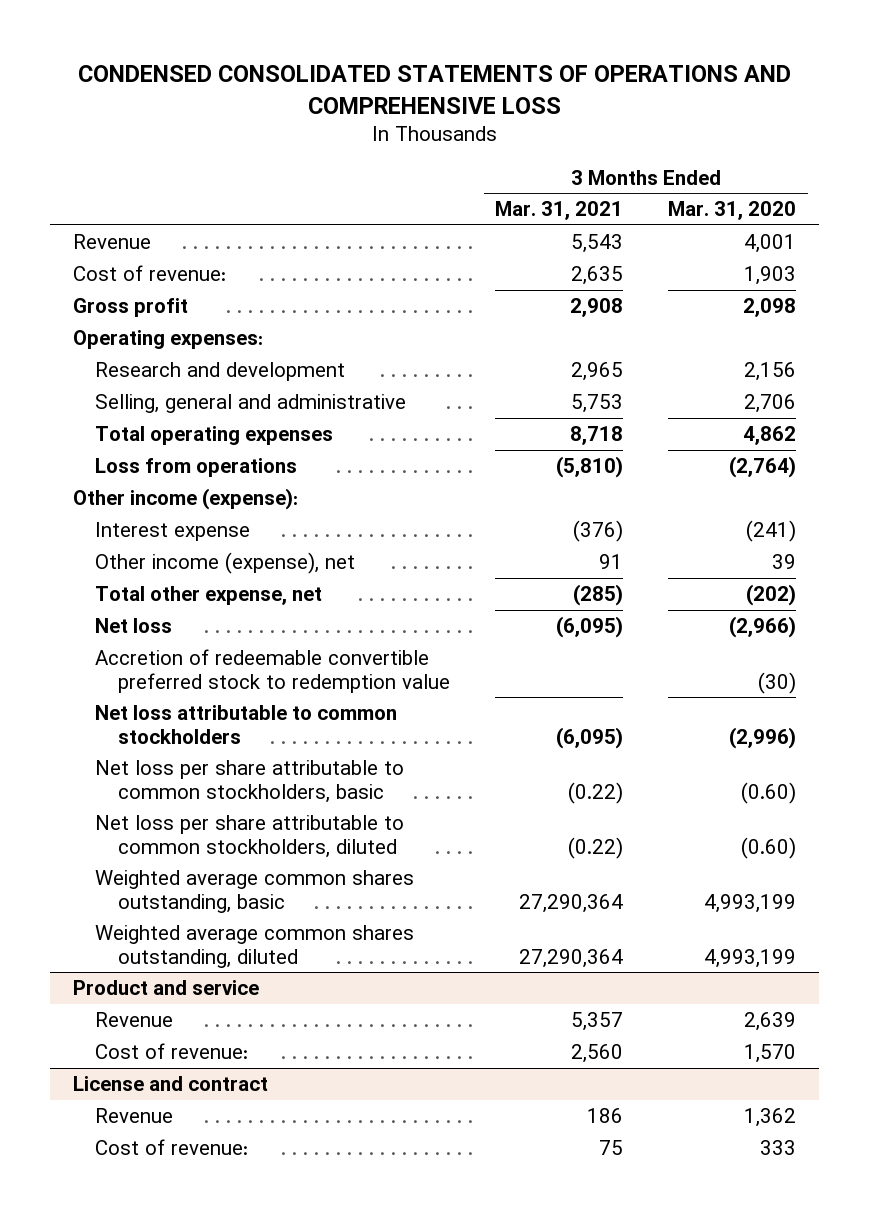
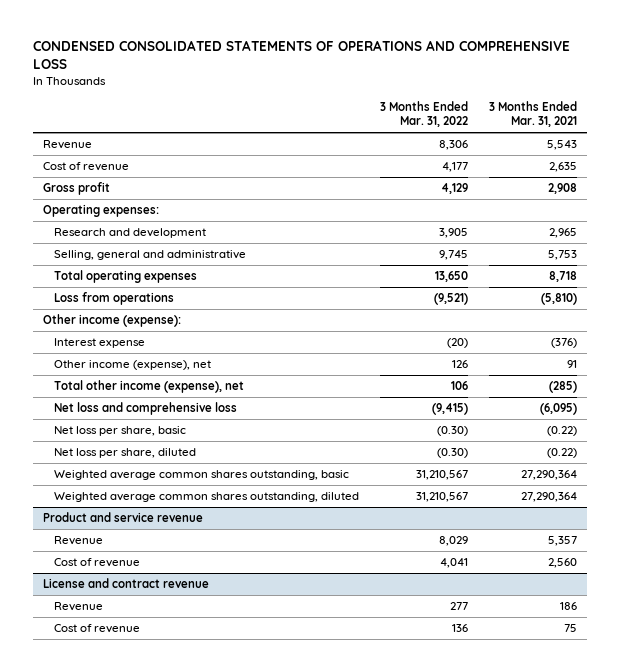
- | 3 Months Ended Mar. 31, 2021 | 3 Months Ended Mar. 31, 2020
+ | 3 Months Ended Mar. 31, 2022 | 3 Months Ended Mar. 31, 2021
- Cost of revenue: | 2,635 | 1,903
+ Cost of revenue | 4,177 | 2,635
- Total other expense, net | (285) | (202)
- Net loss | (6,095) | (2,966)
- Accretion of redeemable convertible preferred stock to redemption value | | (30)
- Net loss attributable to common stockholders | (6,095) | (2,996)
- Net loss per share attributable to common stockholders, basic | (0.22) | (0.60)
- Net loss per share attributable to common stockholders, diluted | (0.22) | (0.60)
+ Total other income (expense), net | 106 | (285)
+ Net loss and comprehensive loss | (9,415) | (6,095)
+ Net loss per share, basic | (0.30) | (0.22)
+ Net loss per share, diluted | (0.30) | (0.22)
- Product and service
+ Product and service revenue
- Cost of revenue: | 2,560 | 1,570
- License and contract
+ Cost of revenue | 4,041 | 2,560
+ License and contract revenue
- Cost of revenue: | 75 | 333
+ Cost of revenue | 136 | 75

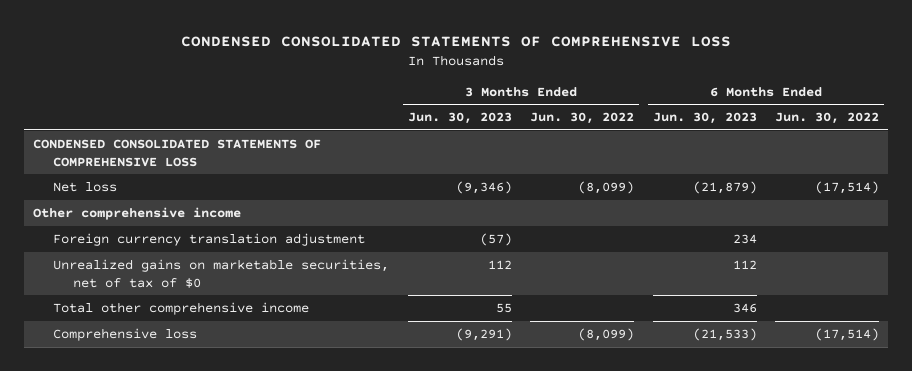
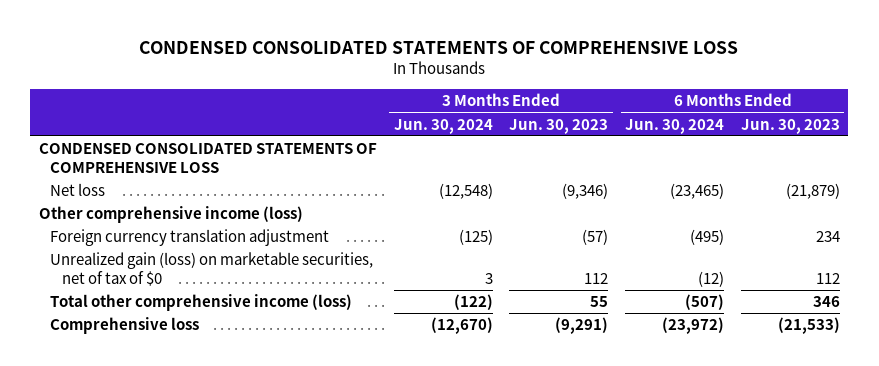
- | 3 Months Ended Jun. 30, 2023 | 3 Months Ended Jun. 30, 2022 | 6 Months Ended Jun. 30, 2023 | 6 Months Ended Jun. 30, 2022
+ | 3 Months Ended Jun. 30, 2024 | 3 Months Ended Jun. 30, 2023 | 6 Months Ended Jun. 30, 2024 | 6 Months Ended Jun. 30, 2023
- Other comprehensive income
+ Other comprehensive income (loss)
- Unrealized gains on marketable securities, net of tax of $0 | 112 | | 112 |
- Total other comprehensive income | 55 | | 346 |
+ Unrealized gain (loss) on marketable securities, net of tax of $0 | 3 | 112 | (12) | 112
+ Total other comprehensive income (loss) | (122) | 55 | (507) | 346

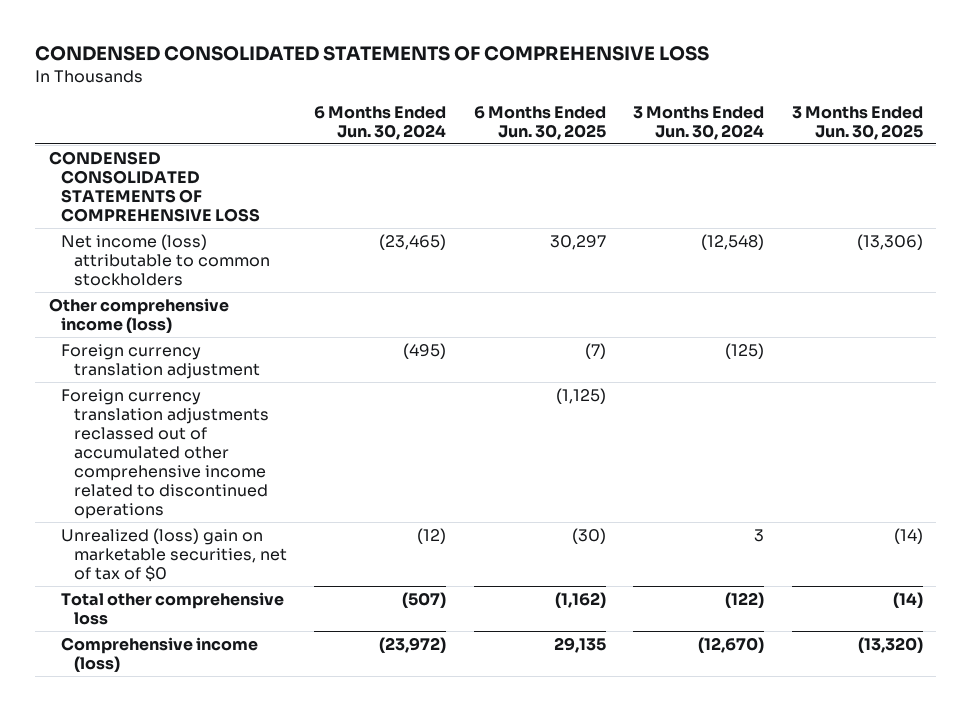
- | 3 Months Ended Jun. 30, 2024 | 3 Months Ended Jun. 30, 2023 | 6 Months Ended Jun. 30, 2024 | 6 Months Ended Jun. 30, 2023
+ | 6 Months Ended Jun. 30, 2024 | 6 Months Ended Jun. 30, 2025 | 3 Months Ended Jun. 30, 2024 | 3 Months Ended Jun. 30, 2025
- Net loss | (12,548) | (9,346) | (23,465) | (21,879)
+ Net income (loss) attributable to common stockholders | (23,465) | 30,297 | (12,548) | (13,306)
- Unrealized gain (loss) on marketable securities, net of tax of $0 | 3 | 112 | (12) | 112
- Total other comprehensive income (loss) | (122) | 55 | (507) | 346
- Comprehensive loss | (12,670) | (9,291) | (23,972) | (21,533)
+ Foreign currency translation adjustments reclassed out of accumulated other comprehensive income related to discontinued operations | | (1,125) | |
+ Unrealized (loss) gain on marketable securities, net of tax of $0 | (12) | (30) | 3 | (14)
+ Total other comprehensive loss | (507) | (1,162) | (122) | (14)
+ Comprehensive income (loss) | (23,972) | 29,135 | (12,670) | (13,320)

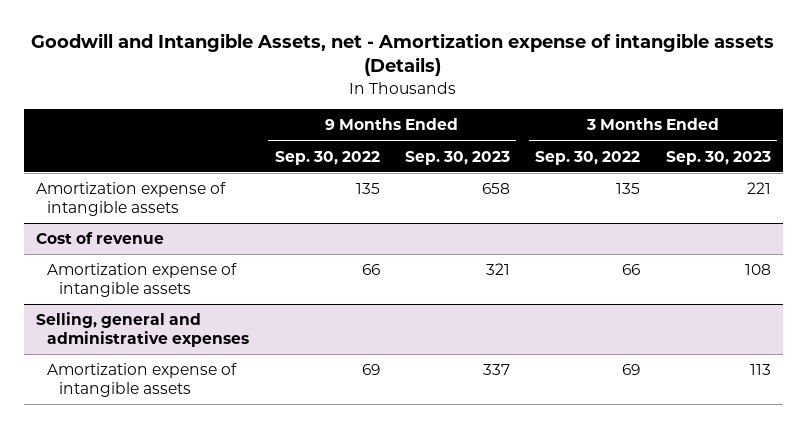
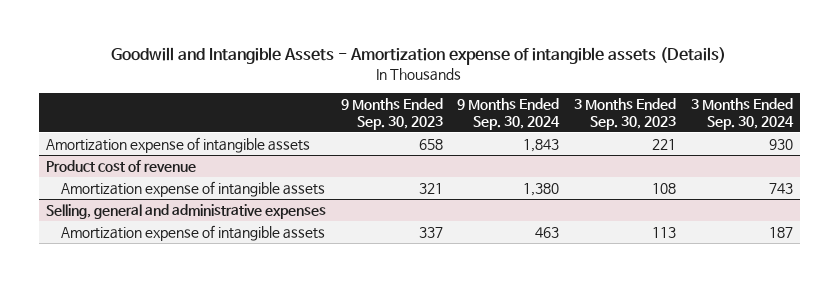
- Goodwill and Intangible Assets, net - Amortization expense of intangible assets (Details)
+ Goodwill and Intangible Assets - Amortization expense of intangible assets (Details)
- | 9 Months Ended Sep. 30, 2022 | 9 Months Ended Sep. 30, 2023 | 3 Months Ended Sep. 30, 2022 | 3 Months Ended Sep. 30, 2023
+ | 9 Months Ended Sep. 30, 2023 | 9 Months Ended Sep. 30, 2024 | 3 Months Ended Sep. 30, 2023 | 3 Months Ended Sep. 30, 2024
- Cost of revenue
+ Product cost of revenue

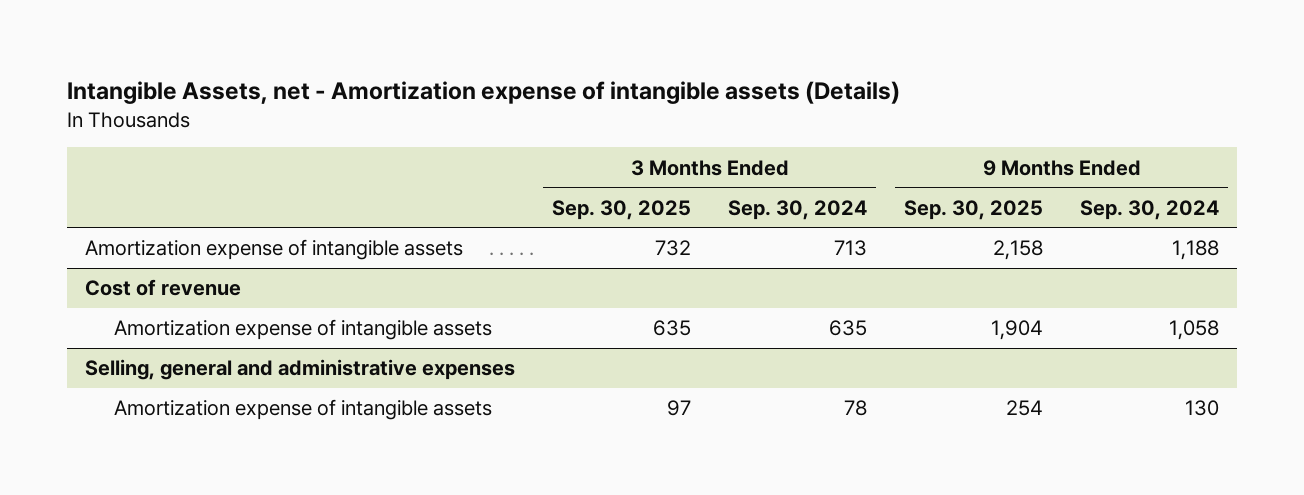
- Goodwill and Intangible Assets - Amortization expense of intangible assets (Details)
+ Intangible Assets, net - Amortization expense of intangible assets (Details)
- | 9 Months Ended Sep. 30, 2023 | 9 Months Ended Sep. 30, 2024 | 3 Months Ended Sep. 30, 2023 | 3 Months Ended Sep. 30, 2024
+ | 3 Months Ended Sep. 30, 2025 | 3 Months Ended Sep. 30, 2024 | 9 Months Ended Sep. 30, 2025 | 9 Months Ended Sep. 30, 2024
- Amortization expense of intangible assets | 658 | 1,843 | 221 | 930
- Product cost of revenue
- Amortization expense of intangible assets | 321 | 1,380 | 108 | 743
+ Amortization expense of intangible assets | 732 | 713 | 2,158 | 1,188
+ Cost of revenue
+ Amortization expense of intangible assets | 635 | 635 | 1,904 | 1,058
@ Selling, general and administrative expenses
- Amortization expense of intangible assets | 337 | 463 | 113 | 187
+ Amortization expense of intangible assets | 97 | 78 | 254 | 130

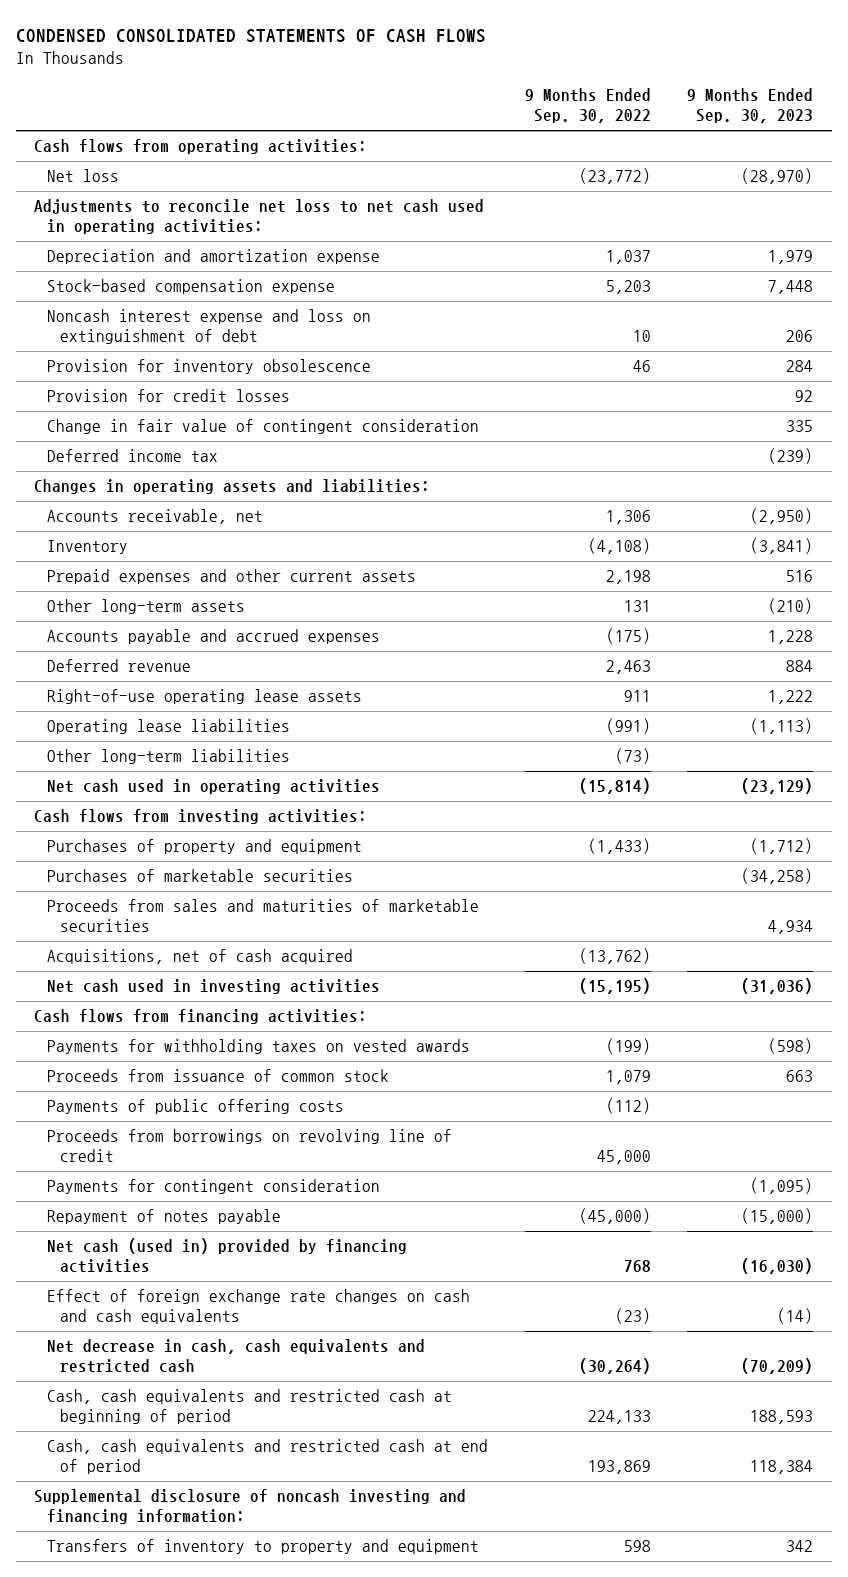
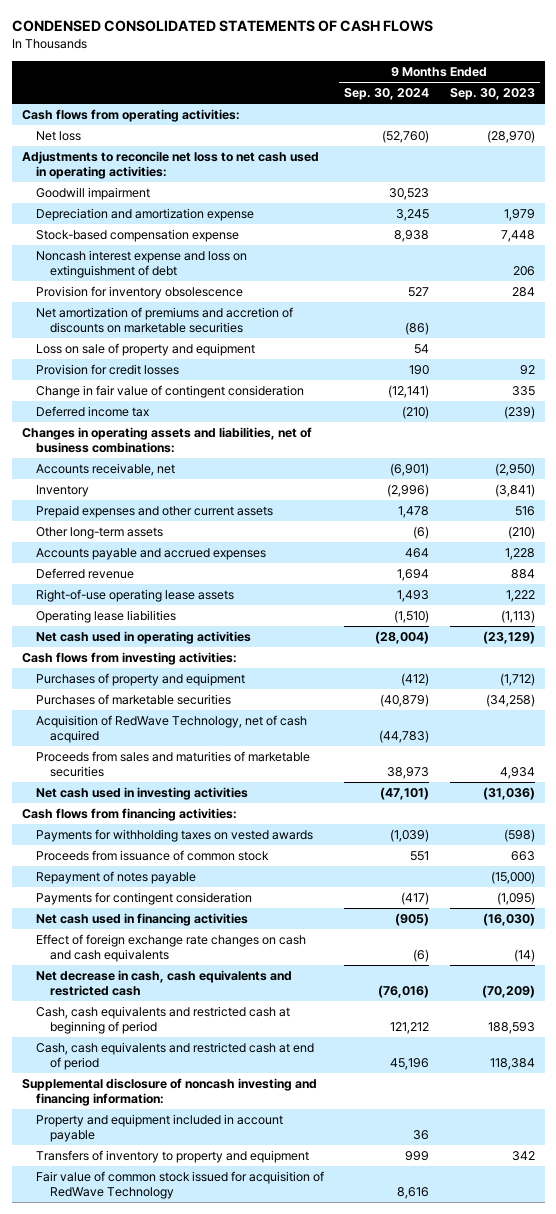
- | 9 Months Ended Sep. 30, 2022 | 9 Months Ended Sep. 30, 2023
+ | 9 Months Ended Sep. 30, 2024 | 9 Months Ended Sep. 30, 2023
+ Goodwill impairment | 30,523 |
+ Net amortization of premiums and accretion of discounts on marketable securities | (86) |
+ Loss on sale of property and equipment | 54 |
- Changes in operating assets and liabilities:
+ Changes in operating assets and liabilities, net of business combinations:
- Other long-term liabilities | (73) |
+ Acquisition of RedWave Technology, net of cash acquired | (44,783) |
- Acquisitions, net of cash acquired | (13,762) |
- Payments of public offering costs | (112) |
- Proceeds from borrowings on revolving line of credit | 45,000 |
- Net cash (used in) provided by financing activities | 768 | (16,030)
moved down: Payments for contingent consideration | (417) | (1,095)
+ Net cash used in financing activities | (905) | (16,030)
+ Property and equipment included in account payable | 36 |
+ Fair value of common stock issued for acquisition of RedWave Technology | 8,616 |

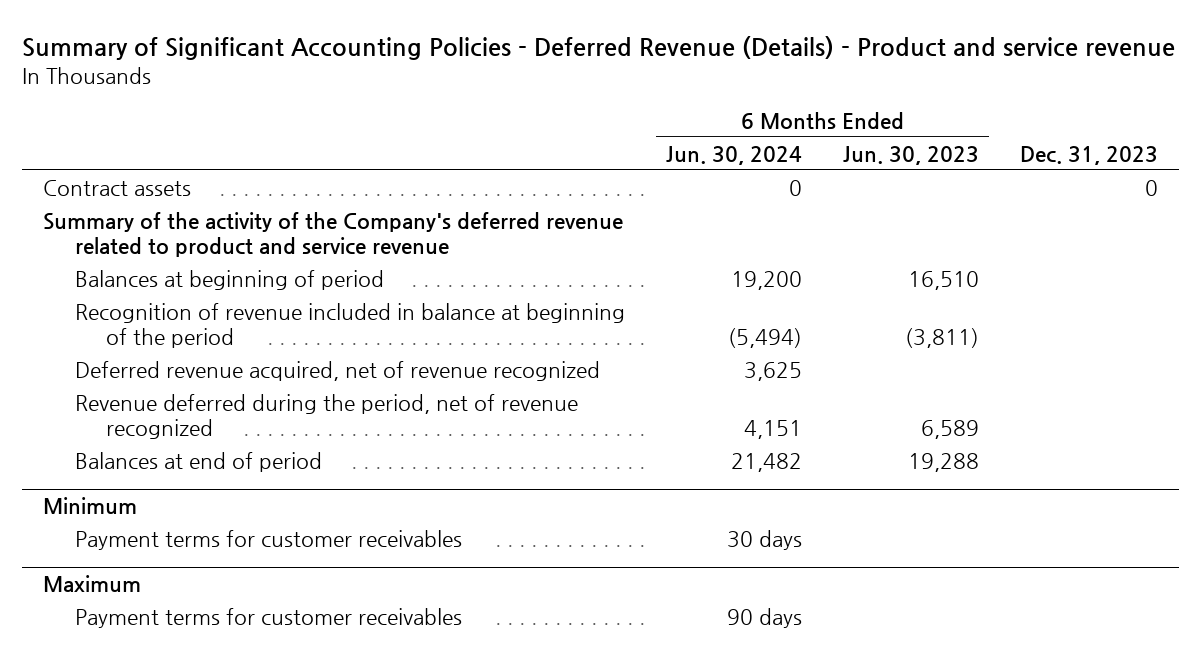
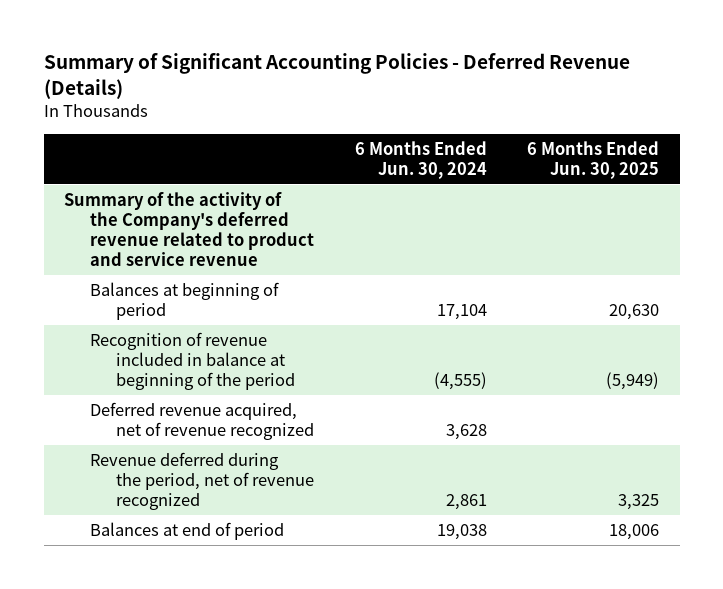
- Summary of Significant Accounting Policies - Deferred Revenue (Details) - Product and service revenue
+ Summary of Significant Accounting Policies - Deferred Revenue (Details)
- | 6 Months Ended Jun. 30, 2024 | 6 Months Ended Jun. 30, 2023 | Dec. 31, 2023
+ | 6 Months Ended Jun. 30, 2024 | 6 Months Ended Jun. 30, 2025
- Contract assets | 0 | | 0
- Balances at beginning of period | 19,200 | 16,510 |
- Recognition of revenue included in balance at beginning of the period | (5,494) | (3,811) |
- Deferred revenue acquired, net of revenue recognized | 3,625 | |
- Revenue deferred during the period, net of revenue recognized | 4,151 | 6,589 |
- Balances at end of period | 21,482 | 19,288 |
- Minimum
- Payment terms for customer receivables | 30 days | |
- Maximum
- Payment terms for customer receivables | 90 days | |
+ Balances at beginning of period | 17,104 | 20,630
+ Recognition of revenue included in balance at beginning of the period | (4,555) | (5,949)
+ Deferred revenue acquired, net of revenue recognized | 3,628 |
+ Revenue deferred during the period, net of revenue recognized | 2,861 | 3,325
+ Balances at end of period | 19,038 | 18,006

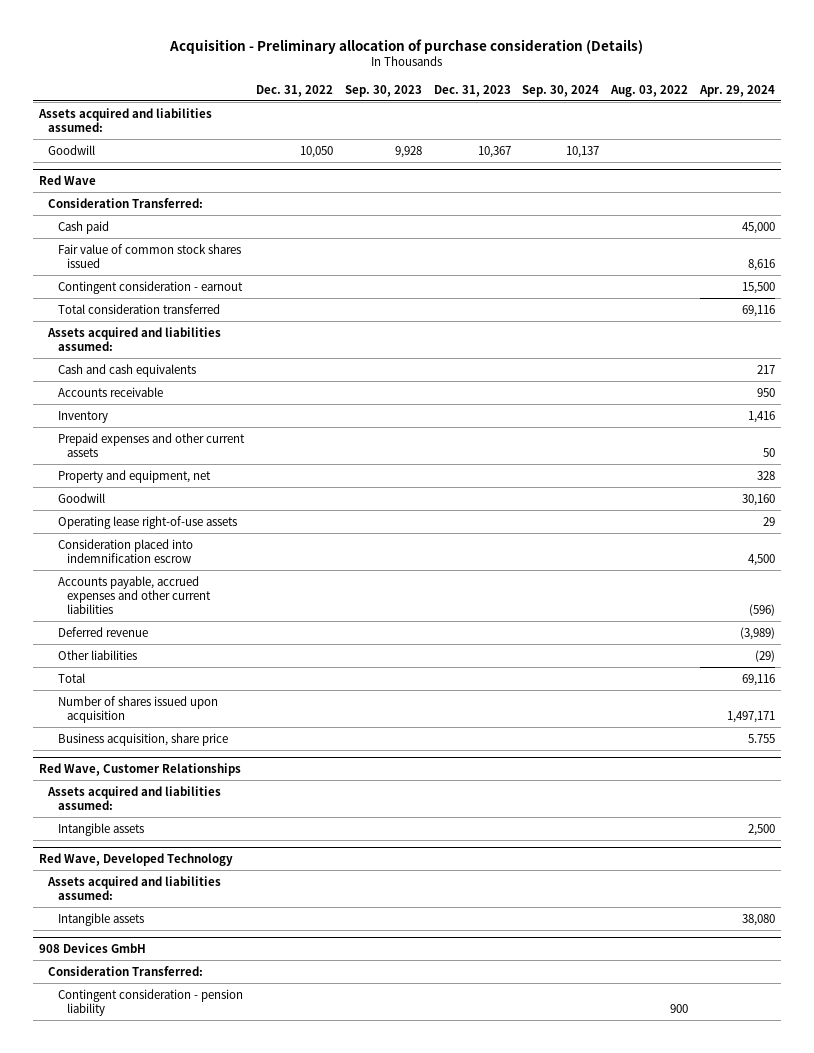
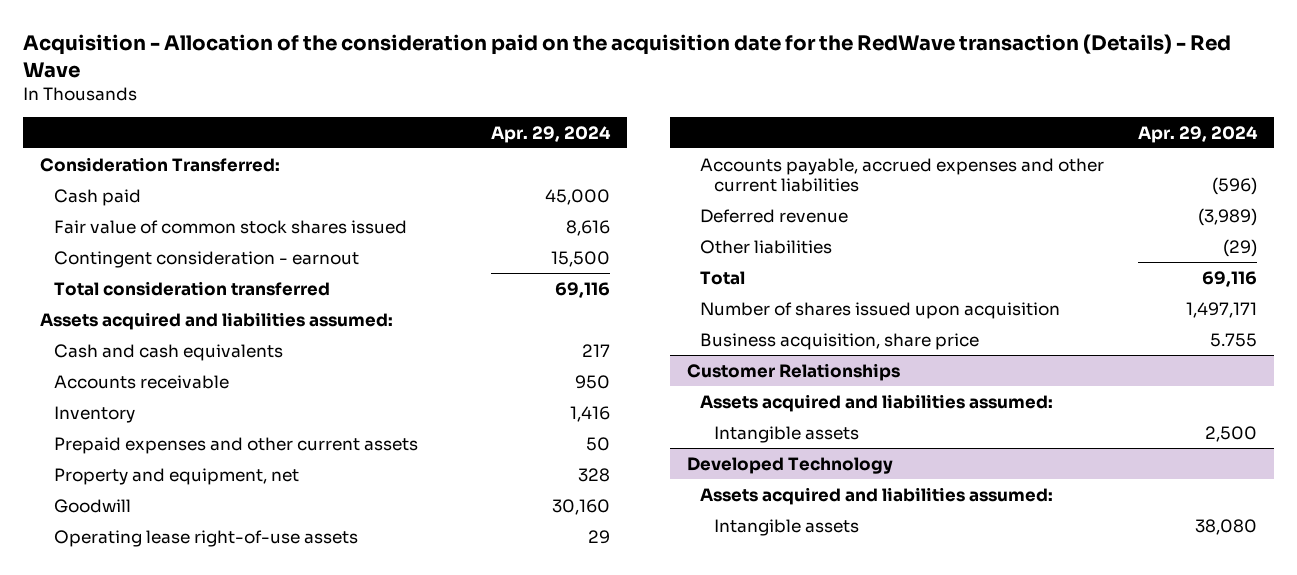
- Acquisition - Preliminary allocation of purchase consideration (Details)
+ Acquisition - Allocation of the consideration paid on the acquisition date for the RedWave transaction (Details) - Red Wave
- | Dec. 31, 2022 | Sep. 30, 2023 | Dec. 31, 2023 | Sep. 30, 2024 | Aug. 03, 2022 | Apr. 29, 2024
+ | Apr. 29, 2024
- Assets acquired and liabilities assumed:
- Goodwill | 10,050 | 9,928 | 10,367 | 10,137 | |
- Red Wave
- Consideration placed into indemnification escrow | | | | | | 4,500
- Red Wave, Customer Relationships
+ Customer Relationships
- Red Wave, Developed Technology
+ Developed Technology
- 908 Devices GmbH
- Consideration Transferred:
- Contingent consideration - pension liability | | | | | 900 |

